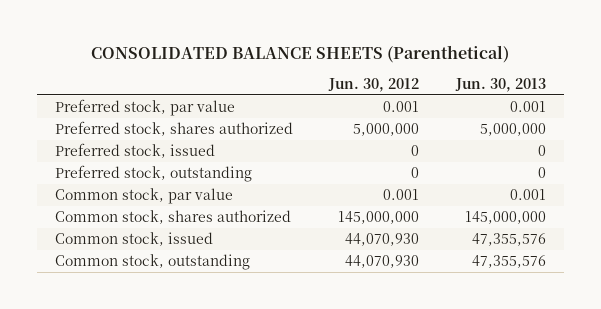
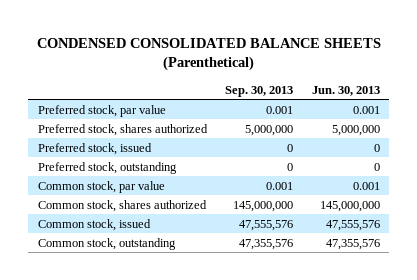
- CONSOLIDATED BALANCE SHEETS (Parenthetical)
+ CONDENSED CONSOLIDATED BALANCE SHEETS (Parenthetical)
- | Jun. 30, 2012 | Jun. 30, 2013
+ | Sep. 30, 2013 | Jun. 30, 2013
- Common stock, issued | 44,070,930 | 47,355,576
+ Common stock, issued | 47,555,576 | 47,555,576

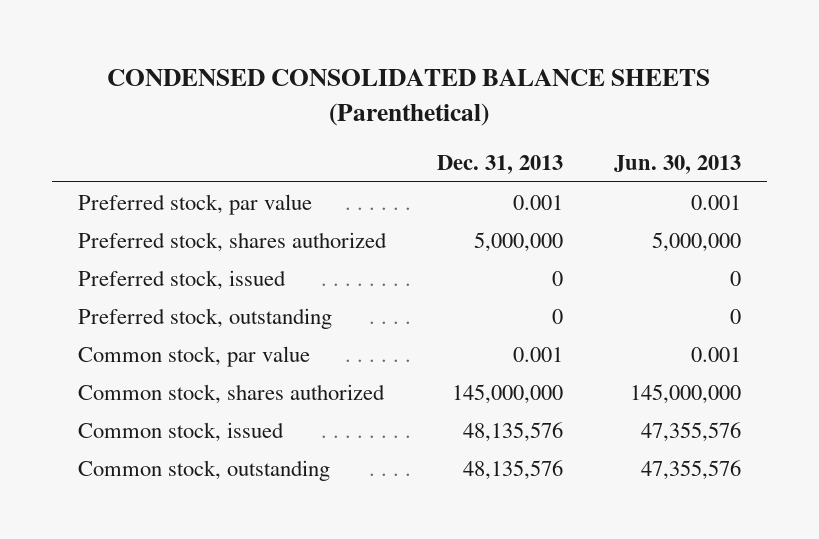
- | Sep. 30, 2013 | Jun. 30, 2013
+ | Dec. 31, 2013 | Jun. 30, 2013
- Common stock, issued | 47,555,576 | 47,555,576
+ Common stock, issued | 48,135,576 | 47,355,576

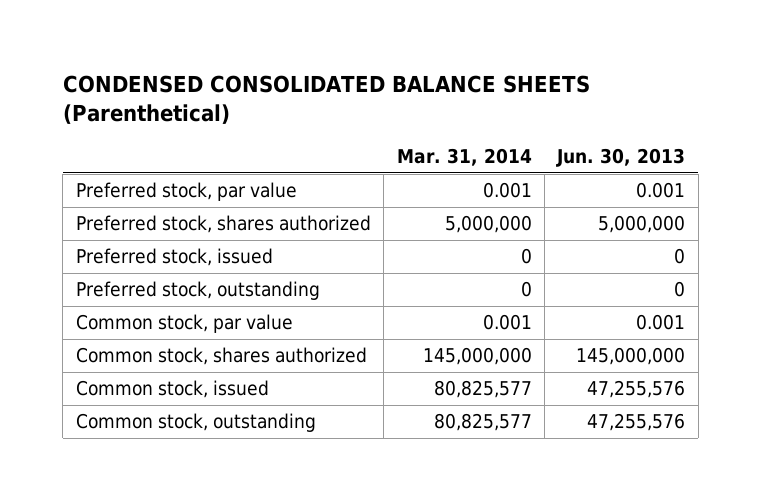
- | Dec. 31, 2013 | Jun. 30, 2013
+ | Mar. 31, 2014 | Jun. 30, 2013
- Common stock, issued | 48,135,576 | 47,355,576
- Common stock, outstanding | 48,135,576 | 47,355,576
+ Common stock, issued | 80,825,577 | 47,255,576
+ Common stock, outstanding | 80,825,577 | 47,255,576

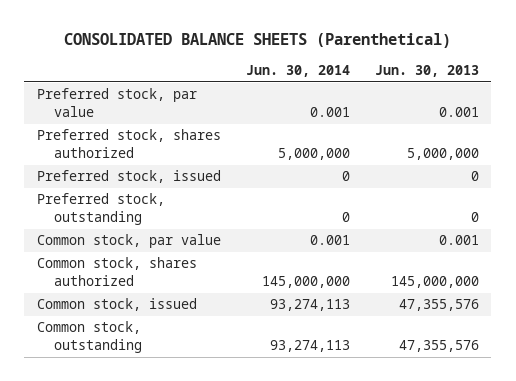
- CONDENSED CONSOLIDATED BALANCE SHEETS (Parenthetical)
+ CONSOLIDATED BALANCE SHEETS (Parenthetical)
- | Mar. 31, 2014 | Jun. 30, 2013
+ | Jun. 30, 2014 | Jun. 30, 2013
- Common stock, issued | 80,825,577 | 47,255,576
- Common stock, outstanding | 80,825,577 | 47,255,576
+ Common stock, issued | 93,274,113 | 47,355,576
+ Common stock, outstanding | 93,274,113 | 47,355,576

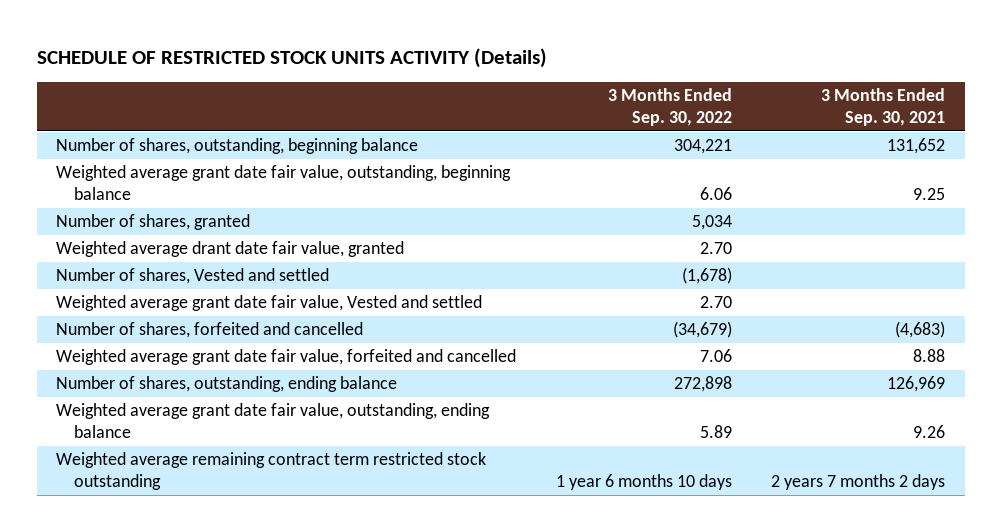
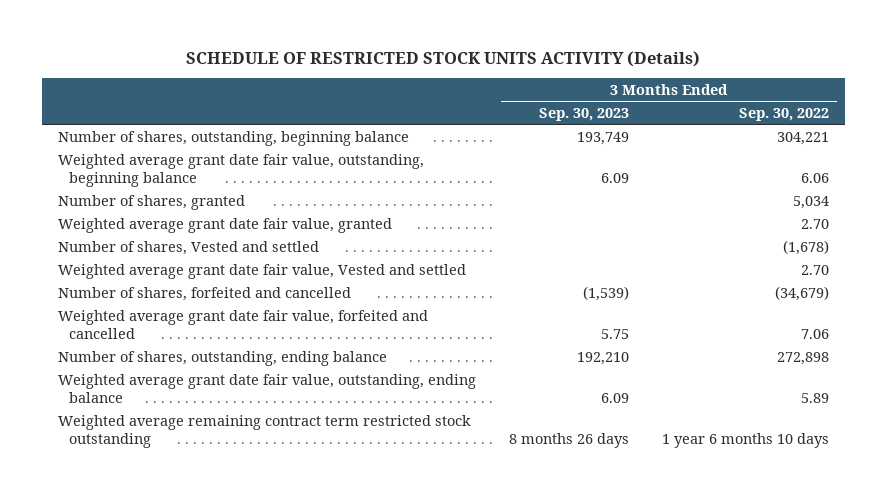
- | 3 Months Ended Sep. 30, 2022 | 3 Months Ended Sep. 30, 2021
+ | 3 Months Ended Sep. 30, 2023 | 3 Months Ended Sep. 30, 2022
- Weighted average drant date fair value, granted | 2.70 |
+ Weighted average grant date fair value, granted | | 2.70

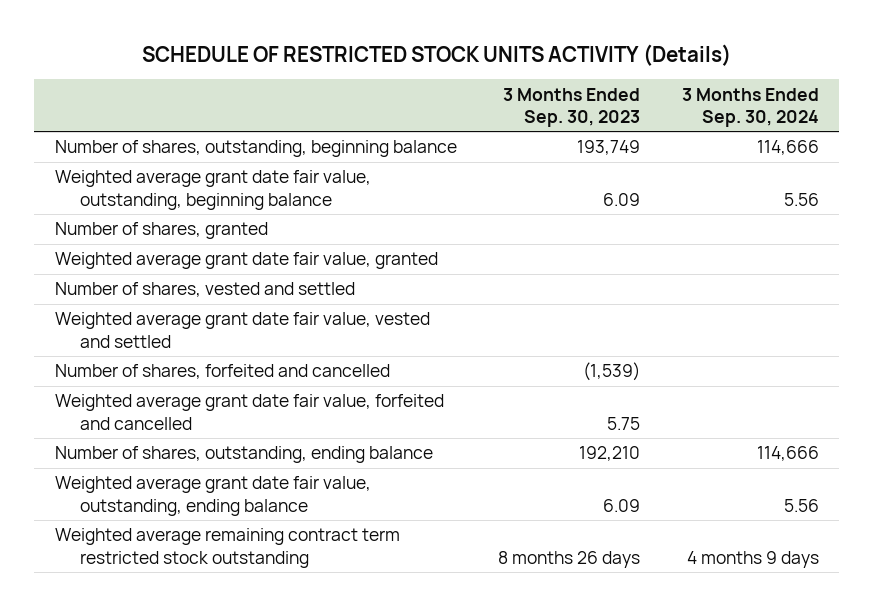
- | 3 Months Ended Sep. 30, 2023 | 3 Months Ended Sep. 30, 2022
+ | 3 Months Ended Sep. 30, 2023 | 3 Months Ended Sep. 30, 2024
- Number of shares, Vested and settled | | (1,678)
- Weighted average grant date fair value, Vested and settled | | 2.70
+ Number of shares, vested and settled
+ Weighted average grant date fair value, vested and settled

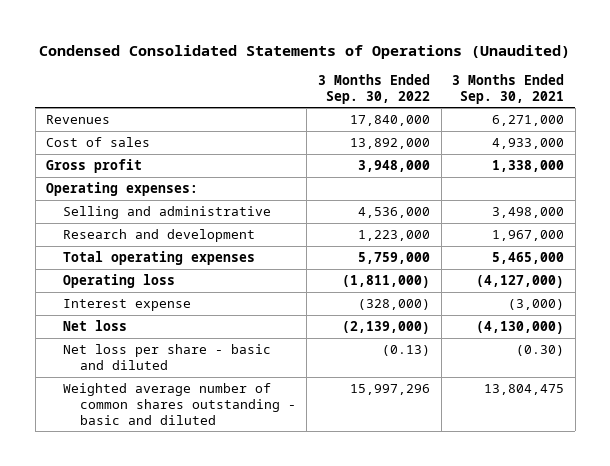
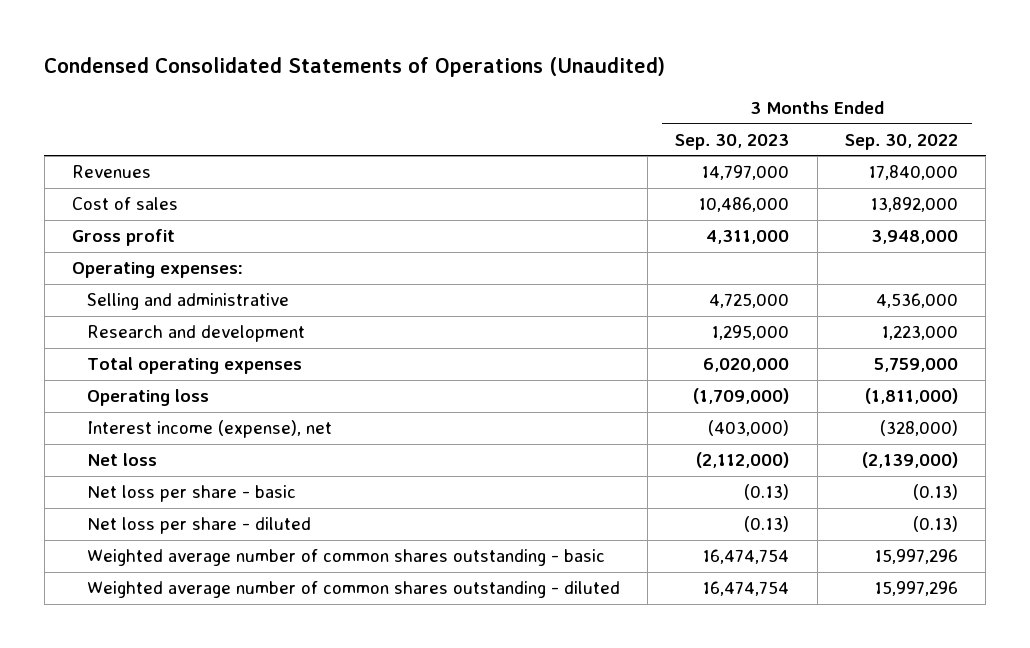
- | 3 Months Ended Sep. 30, 2022 | 3 Months Ended Sep. 30, 2021
+ | 3 Months Ended Sep. 30, 2023 | 3 Months Ended Sep. 30, 2022
- Interest expense | (328,000) | (3,000)
+ Interest income (expense), net | (403,000) | (328,000)
- Net loss per share - basic and diluted | (0.13) | (0.30)
- Weighted average number of common shares outstanding - basic and diluted | 15,997,296 | 13,804,475
+ Net loss per share - basic | (0.13) | (0.13)
+ Net loss per share - diluted | (0.13) | (0.13)
+ Weighted average number of common shares outstanding - basic | 16,474,754 | 15,997,296
+ Weighted average number of common shares outstanding - diluted | 16,474,754 | 15,997,296

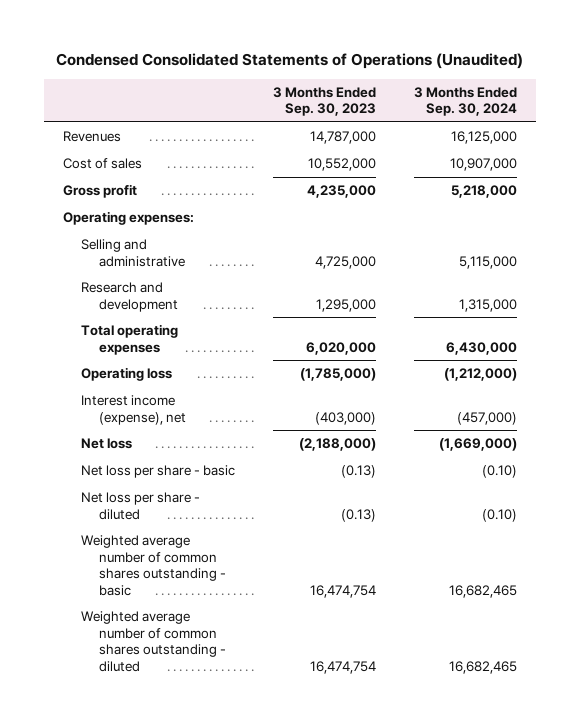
- | 3 Months Ended Sep. 30, 2023 | 3 Months Ended Sep. 30, 2022
+ | 3 Months Ended Sep. 30, 2023 | 3 Months Ended Sep. 30, 2024
- Revenues | 14,797,000 | 17,840,000
- Cost of sales | 10,486,000 | 13,892,000
- Gross profit | 4,311,000 | 3,948,000
+ Revenues | 14,787,000 | 16,125,000
+ Cost of sales | 10,552,000 | 10,907,000
+ Gross profit | 4,235,000 | 5,218,000
- Operating loss | (1,709,000) | (1,811,000)
+ Operating loss | (1,785,000) | (1,212,000)
- Net loss | (2,112,000) | (2,139,000)
+ Net loss | (2,188,000) | (1,669,000)

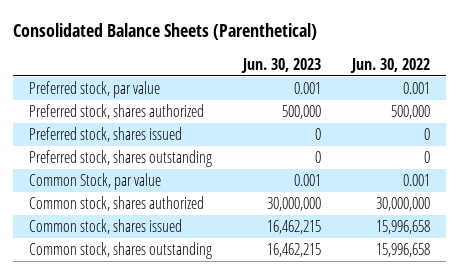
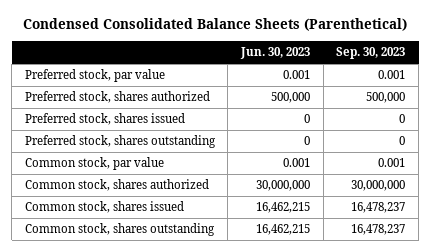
- Consolidated Balance Sheets (Parenthetical)
+ Condensed Consolidated Balance Sheets (Parenthetical)
- | Jun. 30, 2023 | Jun. 30, 2022
+ | Jun. 30, 2023 | Sep. 30, 2023
- Common Stock, par value | 0.001 | 0.001
+ Common stock, par value | 0.001 | 0.001

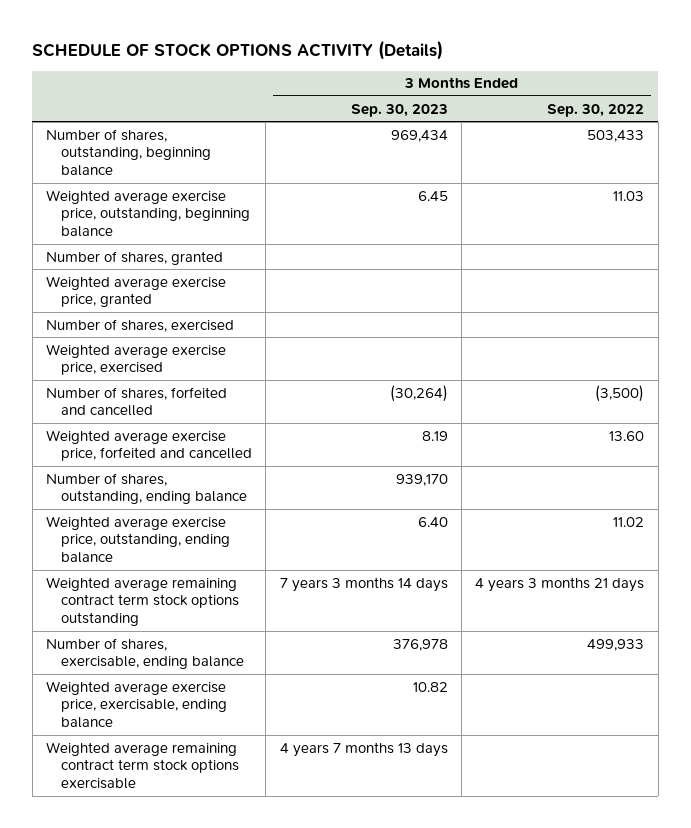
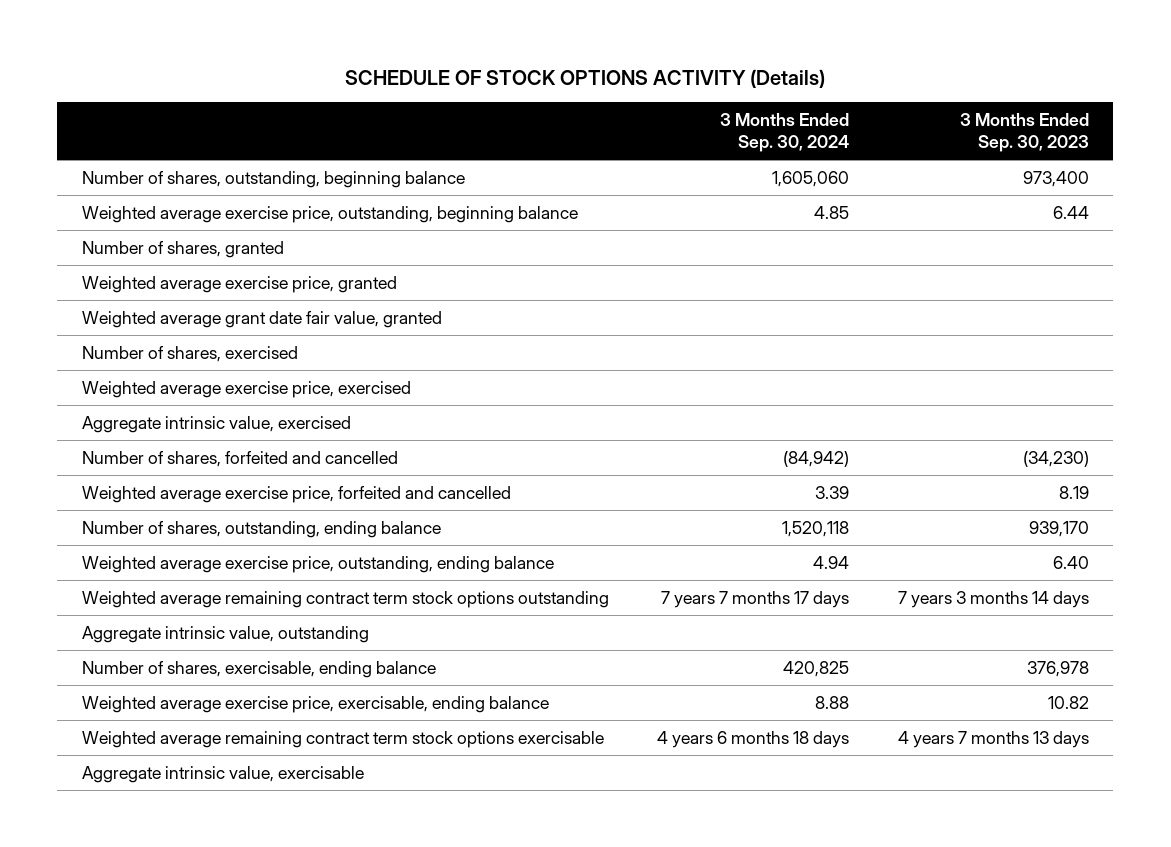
- | 3 Months Ended Sep. 30, 2023 | 3 Months Ended Sep. 30, 2022
+ | 3 Months Ended Sep. 30, 2024 | 3 Months Ended Sep. 30, 2023
- Number of shares, outstanding, beginning balance | 969,434 | 503,433
- Weighted average exercise price, outstanding, beginning balance | 6.45 | 11.03
+ Number of shares, outstanding, beginning balance | 1,605,060 | 973,400
+ Weighted average exercise price, outstanding, beginning balance | 4.85 | 6.44
+ Weighted average grant date fair value, granted
- Number of shares, forfeited and cancelled | (30,264) | (3,500)
+ Aggregate intrinsic value, exercised
+ Number of shares, forfeited and cancelled | (84,942) | (34,230)
+ Aggregate intrinsic value, outstanding
+ Aggregate intrinsic value, exercisable

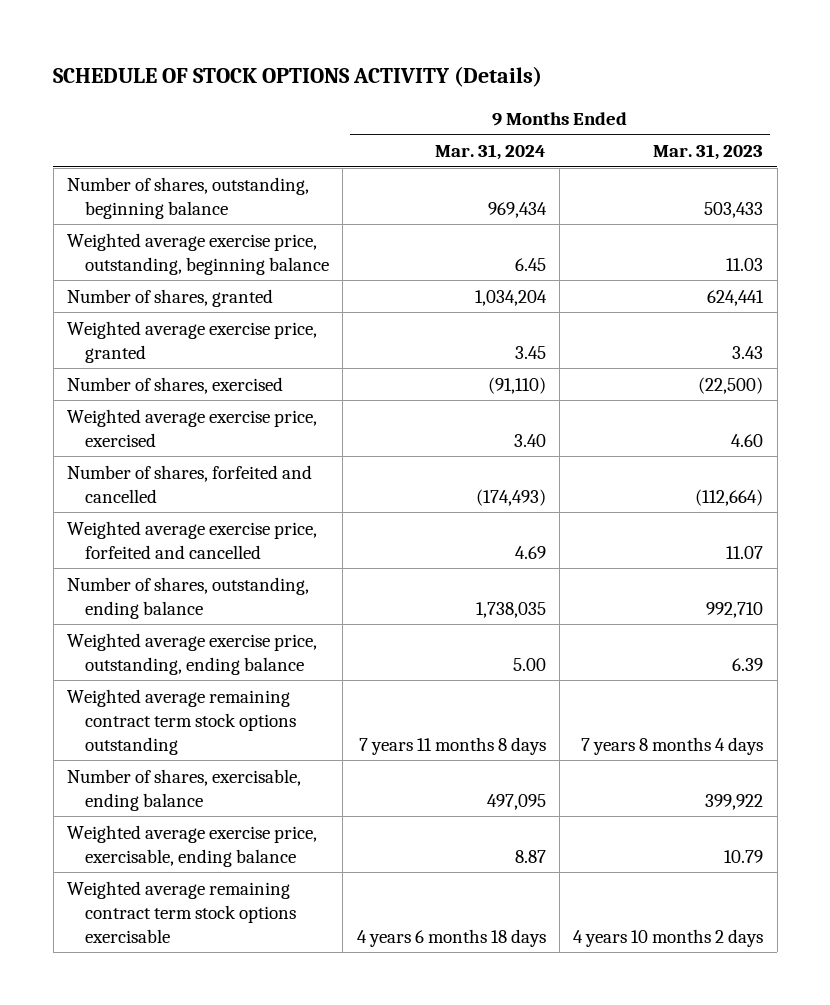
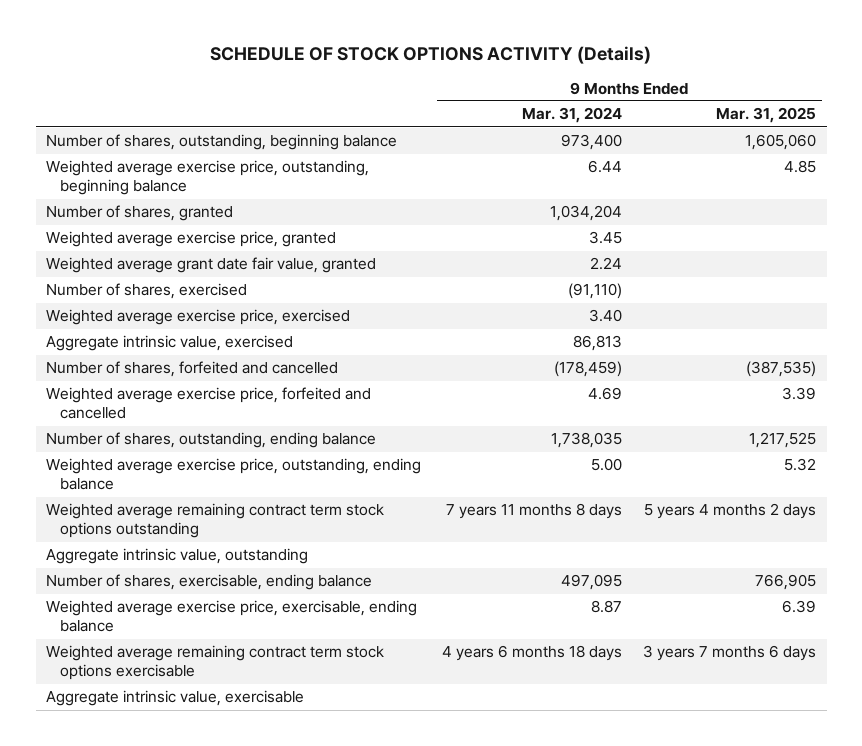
- | 9 Months Ended Mar. 31, 2024 | 9 Months Ended Mar. 31, 2023
+ | 9 Months Ended Mar. 31, 2024 | 9 Months Ended Mar. 31, 2025
- Number of shares, outstanding, beginning balance | 969,434 | 503,433
- Weighted average exercise price, outstanding, beginning balance | 6.45 | 11.03
+ Number of shares, outstanding, beginning balance | 973,400 | 1,605,060
+ Weighted average exercise price, outstanding, beginning balance | 6.44 | 4.85
+ Weighted average grant date fair value, granted | 2.24 |
- Number of shares, forfeited and cancelled | (174,493) | (112,664)
+ Aggregate intrinsic value, exercised | 86,813 |
+ Number of shares, forfeited and cancelled | (178,459) | (387,535)
+ Aggregate intrinsic value, outstanding
+ Aggregate intrinsic value, exercisable

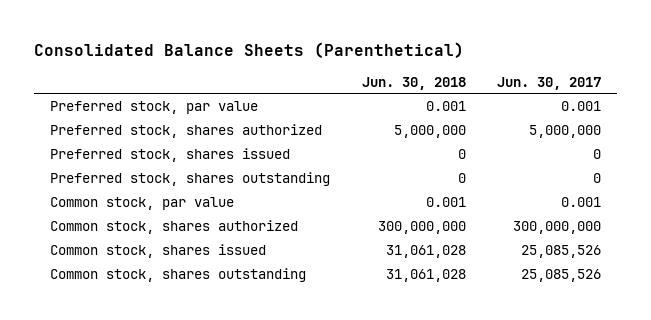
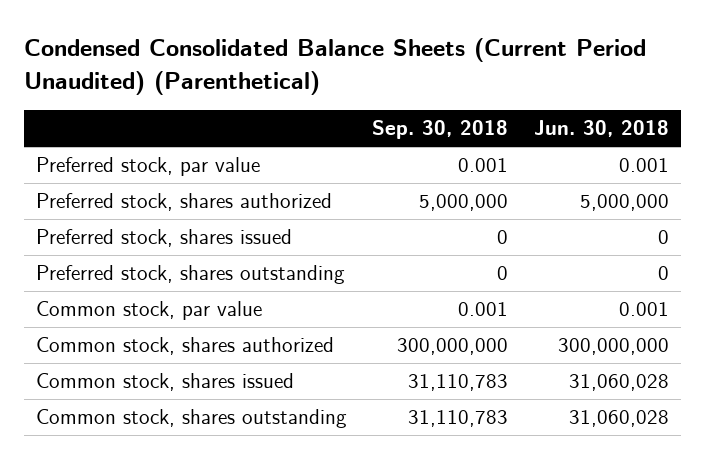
- Consolidated Balance Sheets (Parenthetical)
+ Condensed Consolidated Balance Sheets (Current Period Unaudited) (Parenthetical)
- | Jun. 30, 2018 | Jun. 30, 2017
+ | Sep. 30, 2018 | Jun. 30, 2018
- Common stock, shares issued | 31,061,028 | 25,085,526
- Common stock, shares outstanding | 31,061,028 | 25,085,526
+ Common stock, shares issued | 31,110,783 | 31,060,028
+ Common stock, shares outstanding | 31,110,783 | 31,060,028

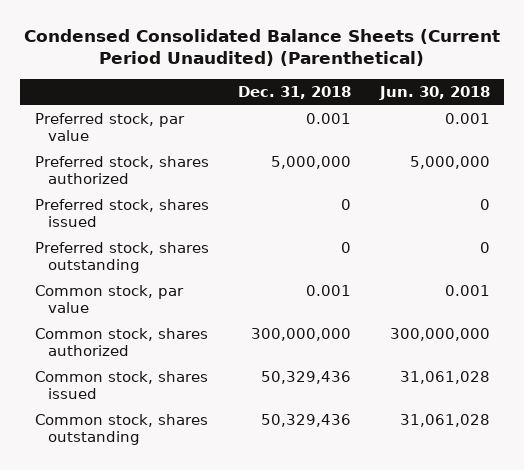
- | Sep. 30, 2018 | Jun. 30, 2018
+ | Dec. 31, 2018 | Jun. 30, 2018
- Common stock, shares issued | 31,110,783 | 31,060,028
- Common stock, shares outstanding | 31,110,783 | 31,060,028
+ Common stock, shares issued | 50,329,436 | 31,061,028
+ Common stock, shares outstanding | 50,329,436 | 31,061,028

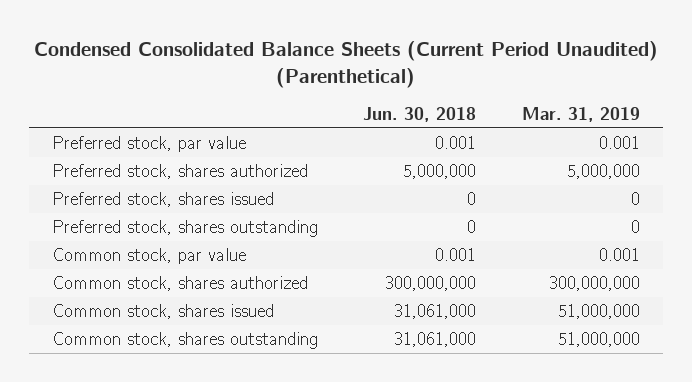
- | Dec. 31, 2018 | Jun. 30, 2018
+ | Jun. 30, 2018 | Mar. 31, 2019
- Common stock, shares issued | 50,329,436 | 31,061,028
- Common stock, shares outstanding | 50,329,436 | 31,061,028
+ Common stock, shares issued | 31,061,000 | 51,000,000
+ Common stock, shares outstanding | 31,061,000 | 51,000,000

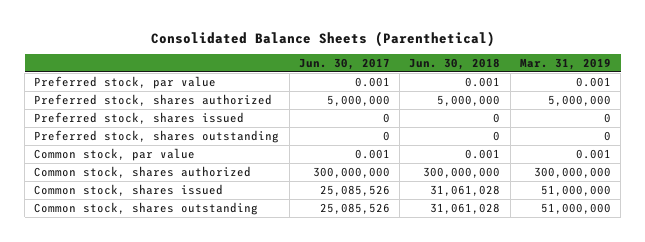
- Condensed Consolidated Balance Sheets (Current Period Unaudited) (Parenthetical)
+ Consolidated Balance Sheets (Parenthetical)
- | Jun. 30, 2018 | Mar. 31, 2019
+ | Jun. 30, 2017 | Jun. 30, 2018 | Mar. 31, 2019
- Common stock, shares issued | 31,061,000 | 51,000,000
- Common stock, shares outstanding | 31,061,000 | 51,000,000
+ Common stock, shares issued | 25,085,526 | 31,061,028 | 51,000,000
+ Common stock, shares outstanding | 25,085,526 | 31,061,028 | 51,000,000

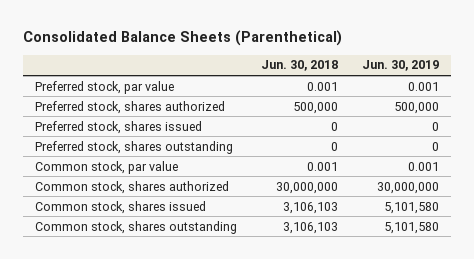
- | Jun. 30, 2017 | Jun. 30, 2018 | Mar. 31, 2019
+ | Jun. 30, 2018 | Jun. 30, 2019
- Preferred stock, shares authorized | 5,000,000 | 5,000,000 | 5,000,000
+ Preferred stock, shares authorized | 500,000 | 500,000
- Common stock, shares authorized | 300,000,000 | 300,000,000 | 300,000,000
- Common stock, shares issued | 25,085,526 | 31,061,028 | 51,000,000
- Common stock, shares outstanding | 25,085,526 | 31,061,028 | 51,000,000
+ Common stock, shares authorized | 30,000,000 | 30,000,000
+ Common stock, shares issued | 3,106,103 | 5,101,580
+ Common stock, shares outstanding | 3,106,103 | 5,101,580

